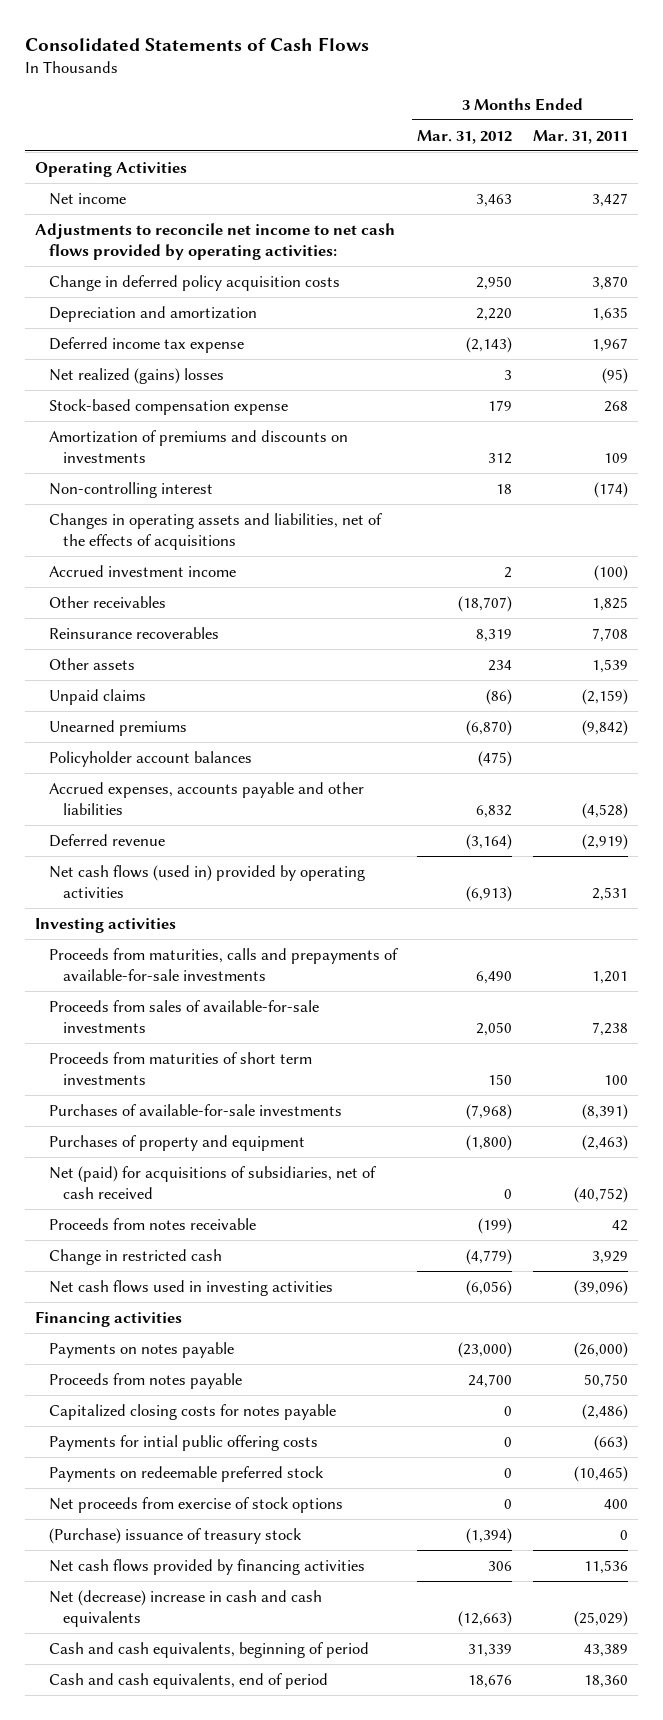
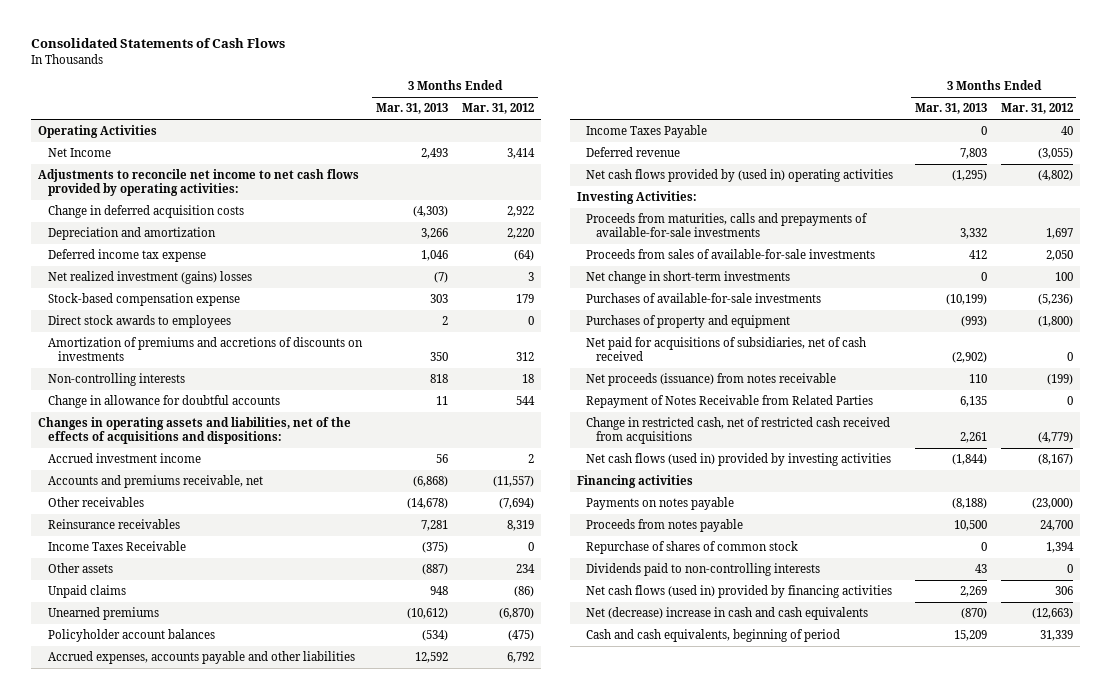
- | 3 Months Ended Mar. 31, 2012 | 3 Months Ended Mar. 31, 2011
+ | 3 Months Ended Mar. 31, 2013 | 3 Months Ended Mar. 31, 2012
- Net income | 3,463 | 3,427
+ Net Income | 2,493 | 3,414
- Change in deferred policy acquisition costs | 2,950 | 3,870
+ Change in deferred acquisition costs | (4,303) | 2,922
- Deferred income tax expense | (2,143) | 1,967
- Net realized (gains) losses | 3 | (95)
+ Deferred income tax expense | 1,046 | (64)
+ Net realized investment (gains) losses | (7) | 3
- Amortization of premiums and discounts on investments | 312 | 109
- Non-controlling interest | 18 | (174)
- Changes in operating assets and liabilities, net of the effects of acquisitions
+ Direct stock awards to employees | 2 | 0
+ Amortization of premiums and accretions of discounts on investments | 350 | 312
+ Non-controlling interests | 818 | 18
+ Change in allowance for doubtful accounts | 11 | 544
+ Changes in operating assets and liabilities, net of the effects of acquisitions and dispositions:
- Other receivables | (18,707) | 1,825
- Reinsurance recoverables | 8,319 | 7,708
+ Accounts and premiums receivable, net | (6,868) | (11,557)
+ Other receivables | (14,678) | (7,694)
+ Reinsurance receivables | 7,281 | 8,319
+ Income Taxes Receivable | (375) | 0
- Accrued expenses, accounts payable and other liabilities | 6,832 | (4,528)
- Deferred revenue | (3,164) | (2,919)
- Net cash flows (used in) provided by operating activities | (6,913) | 2,531
- Investing activities
- Proceeds from maturities, calls and prepayments of available-for-sale investments | 6,490 | 1,201
+ Accrued expenses, accounts payable and other liabilities | 12,592 | 6,792
+ Income Taxes Payable | 0 | 40
+ Deferred revenue | 7,803 | (3,055)
+ Net cash flows provided by (used in) operating activities | (1,295) | (4,802)
+ Investing Activities:
+ Proceeds from maturities, calls and prepayments of available-for-sale investments | 3,332 | 1,697
- Proceeds from maturities of short term investments | 150 | 100
- Purchases of available-for-sale investments | (7,968) | (8,391)
+ Net change in short-term investments | 0 | 100
+ Purchases of available-for-sale investments | (10,199) | (5,236)
- Net (paid) for acquisitions of subsidiaries, net of cash received | 0 | (40,752)
- Proceeds from notes receivable | (199) | 42
- Change in restricted cash | (4,779) | 3,929
- Net cash flows used in investing activities | (6,056) | (39,096)
+ Net paid for acquisitions of subsidiaries, net of cash received | (2,902) | 0
+ Net proceeds (issuance) from notes receivable | 110 | (199)
+ Repayment of Notes Receivable from Related Parties | 6,135 | 0
+ Change in restricted cash, net of restricted cash received from acquisitions | 2,261 | (4,779)
+ Net cash flows (used in) provided by investing activities | (1,844) | (8,167)
- Capitalized closing costs for notes payable | 0 | (2,486)
- Payments for intial public offering costs | 0 | (663)
- Payments on redeemable preferred stock | 0 | (10,465)
- Net proceeds from exercise of stock options | 0 | 400
- (Purchase) issuance of treasury stock | (1,394) | 0
- Net cash flows provided by financing activities | 306 | 11,536
+ Repurchase of shares of common stock | 0 | 1,394
+ Dividends paid to non-controlling interests | 43 | 0
+ Net cash flows (used in) provided by financing activities | 2,269 | 306
- Cash and cash equivalents, end of period | 18,676 | 18,360

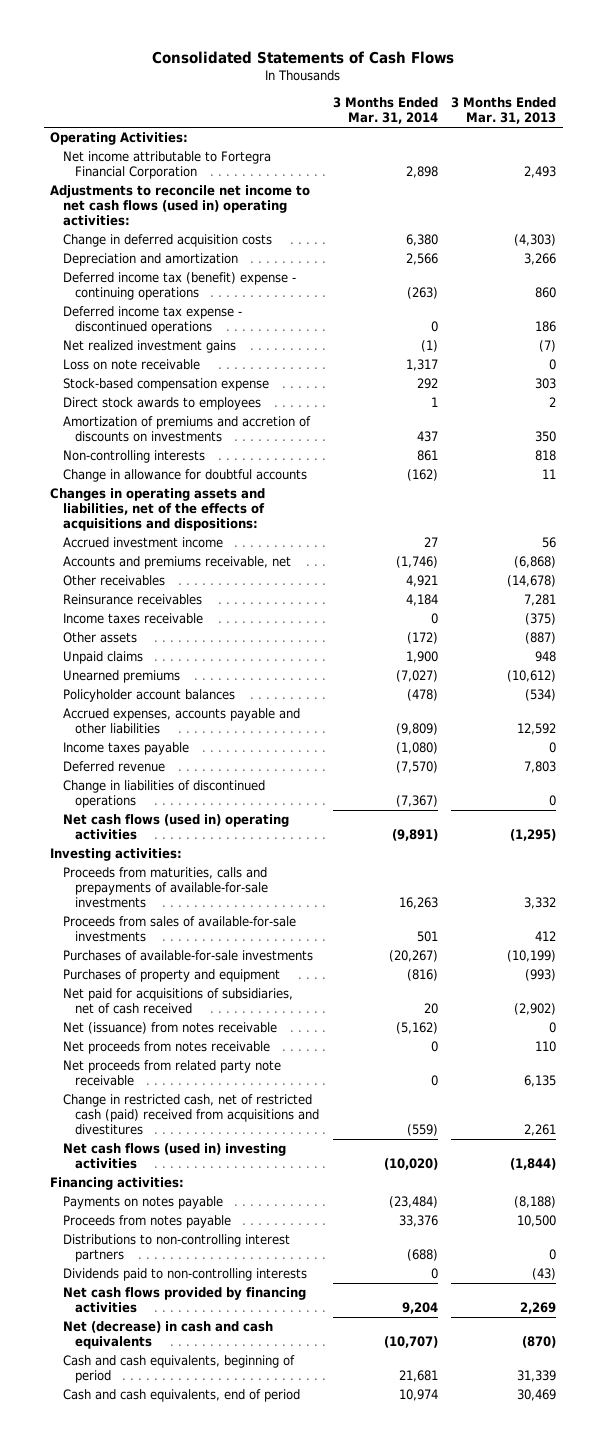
- | 3 Months Ended Mar. 31, 2013 | 3 Months Ended Mar. 31, 2012
+ | 3 Months Ended Mar. 31, 2014 | 3 Months Ended Mar. 31, 2013
- Operating Activities
- Net Income | 2,493 | 3,414
- Adjustments to reconcile net income to net cash flows provided by operating activities:
+ Operating Activities:
+ Net income attributable to Fortegra Financial Corporation | 2,898 | 2,493
+ Adjustments to reconcile net income to net cash flows (used in) operating activities:
- Deferred income tax expense | 1,046 | (64)
- Net realized investment (gains) losses | (7) | 3
+ Deferred income tax (benefit) expense - continuing operations | (263) | 860
+ Deferred income tax expense - discontinued operations | 0 | 186
+ Net realized investment gains | (1) | (7)
+ Loss on note receivable | 1,317 | 0
- Amortization of premiums and accretions of discounts on investments | 350 | 312
+ Amortization of premiums and accretion of discounts on investments | 437 | 350
- Income Taxes Receivable | (375) | 0
+ Income taxes receivable | 0 | (375)
- Income Taxes Payable | 0 | 40
+ Income taxes payable | (1,080) | 0
- Net cash flows provided by (used in) operating activities | (1,295) | (4,802)
- Investing Activities:
+ Change in liabilities of discontinued operations | (7,367) | 0
+ Net cash flows (used in) operating activities | (9,891) | (1,295)
+ Investing activities:
- Net change in short-term investments | 0 | 100
- Net proceeds (issuance) from notes receivable | 110 | (199)
- Repayment of Notes Receivable from Related Parties | 6,135 | 0
- Change in restricted cash, net of restricted cash received from acquisitions | 2,261 | (4,779)
- Net cash flows (used in) provided by investing activities | (1,844) | (8,167)
- Financing activities
+ Net (issuance) from notes receivable | (5,162) | 0
+ Net proceeds from notes receivable | 0 | 110
+ Net proceeds from related party note receivable | 0 | 6,135
+ Change in restricted cash, net of restricted cash (paid) received from acquisitions and divestitures | (559) | 2,261
+ Net cash flows (used in) investing activities | (10,020) | (1,844)
+ Financing activities:
- Repurchase of shares of common stock | 0 | 1,394
- Dividends paid to non-controlling interests | 43 | 0
- Net cash flows (used in) provided by financing activities | 2,269 | 306
- Net (decrease) increase in cash and cash equivalents | (870) | (12,663)
- Cash and cash equivalents, beginning of period | 15,209 | 31,339
+ Distributions to non-controlling interest partners | (688) | 0
+ Dividends paid to non-controlling interests | 0 | (43)
+ Net cash flows provided by financing activities | 9,204 | 2,269
+ Net (decrease) in cash and cash equivalents | (10,707) | (870)
+ Cash and cash equivalents, beginning of period | 21,681 | 31,339
+ Cash and cash equivalents, end of period | 10,974 | 30,469

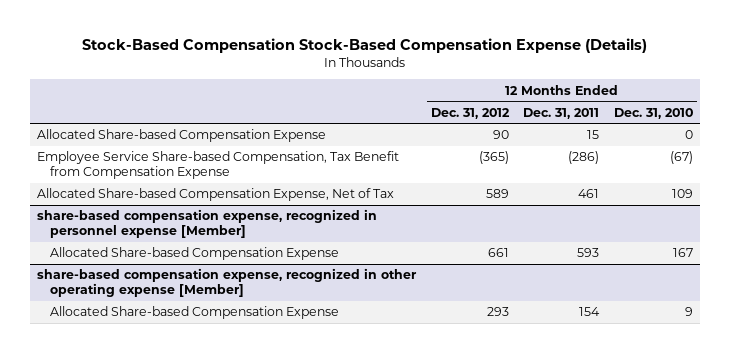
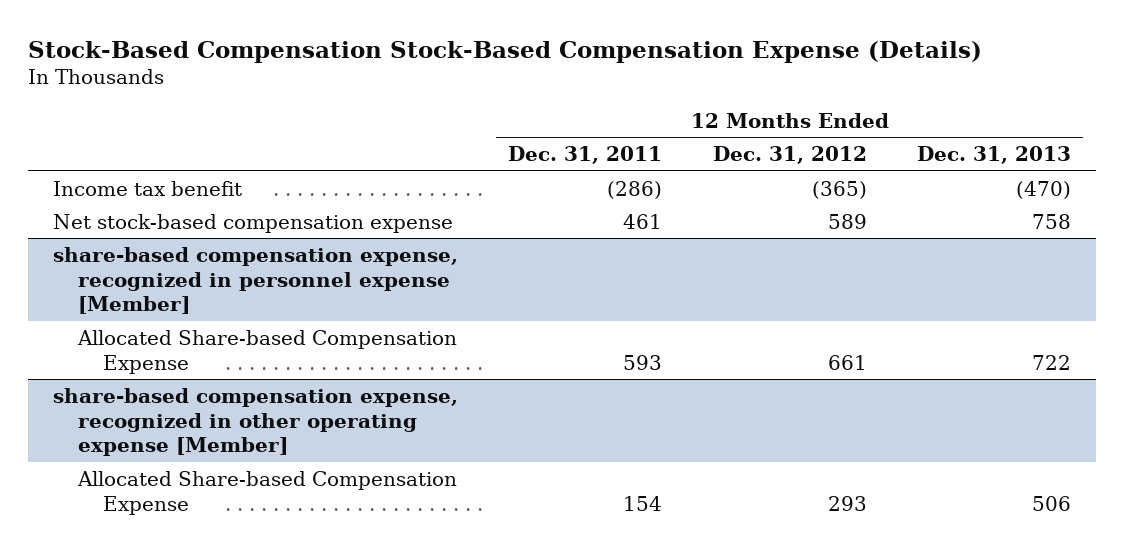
- | 12 Months Ended Dec. 31, 2012 | 12 Months Ended Dec. 31, 2011 | 12 Months Ended Dec. 31, 2010
+ | 12 Months Ended Dec. 31, 2011 | 12 Months Ended Dec. 31, 2012 | 12 Months Ended Dec. 31, 2013
- Allocated Share-based Compensation Expense | 90 | 15 | 0
- Employee Service Share-based Compensation, Tax Benefit from Compensation Expense | (365) | (286) | (67)
- Allocated Share-based Compensation Expense, Net of Tax | 589 | 461 | 109
+ Income tax benefit | (286) | (365) | (470)
+ Net stock-based compensation expense | 461 | 589 | 758

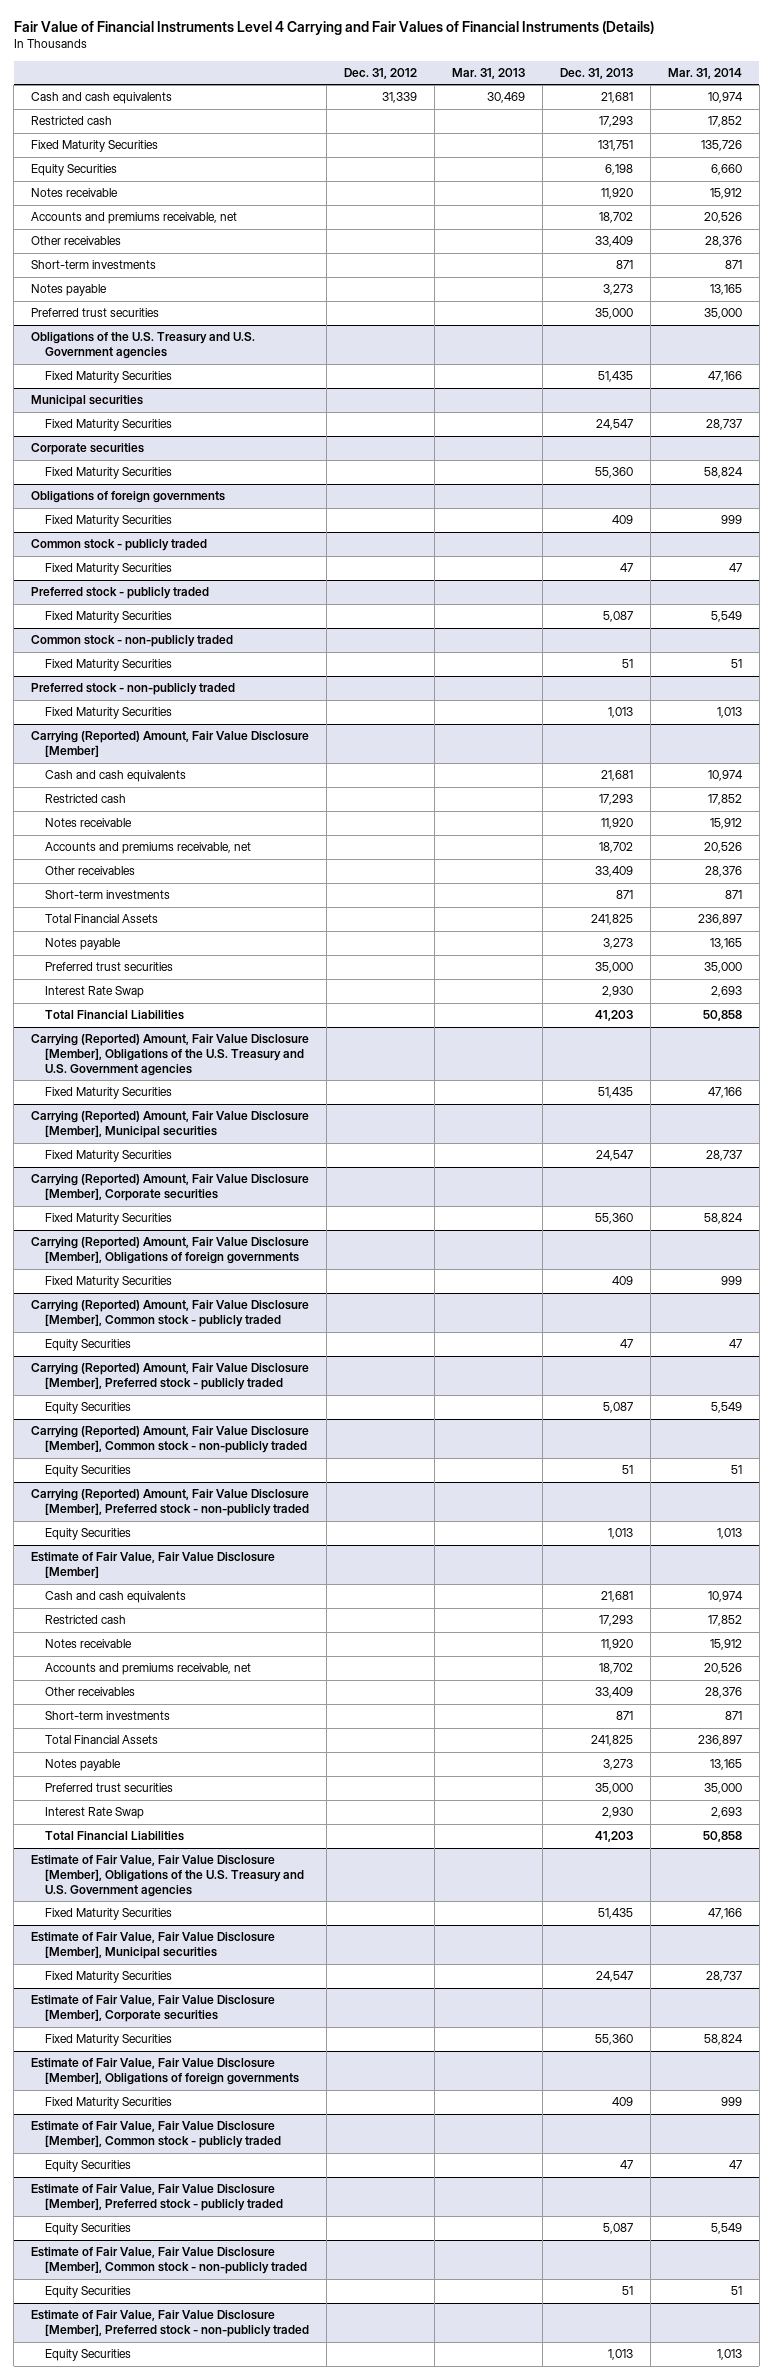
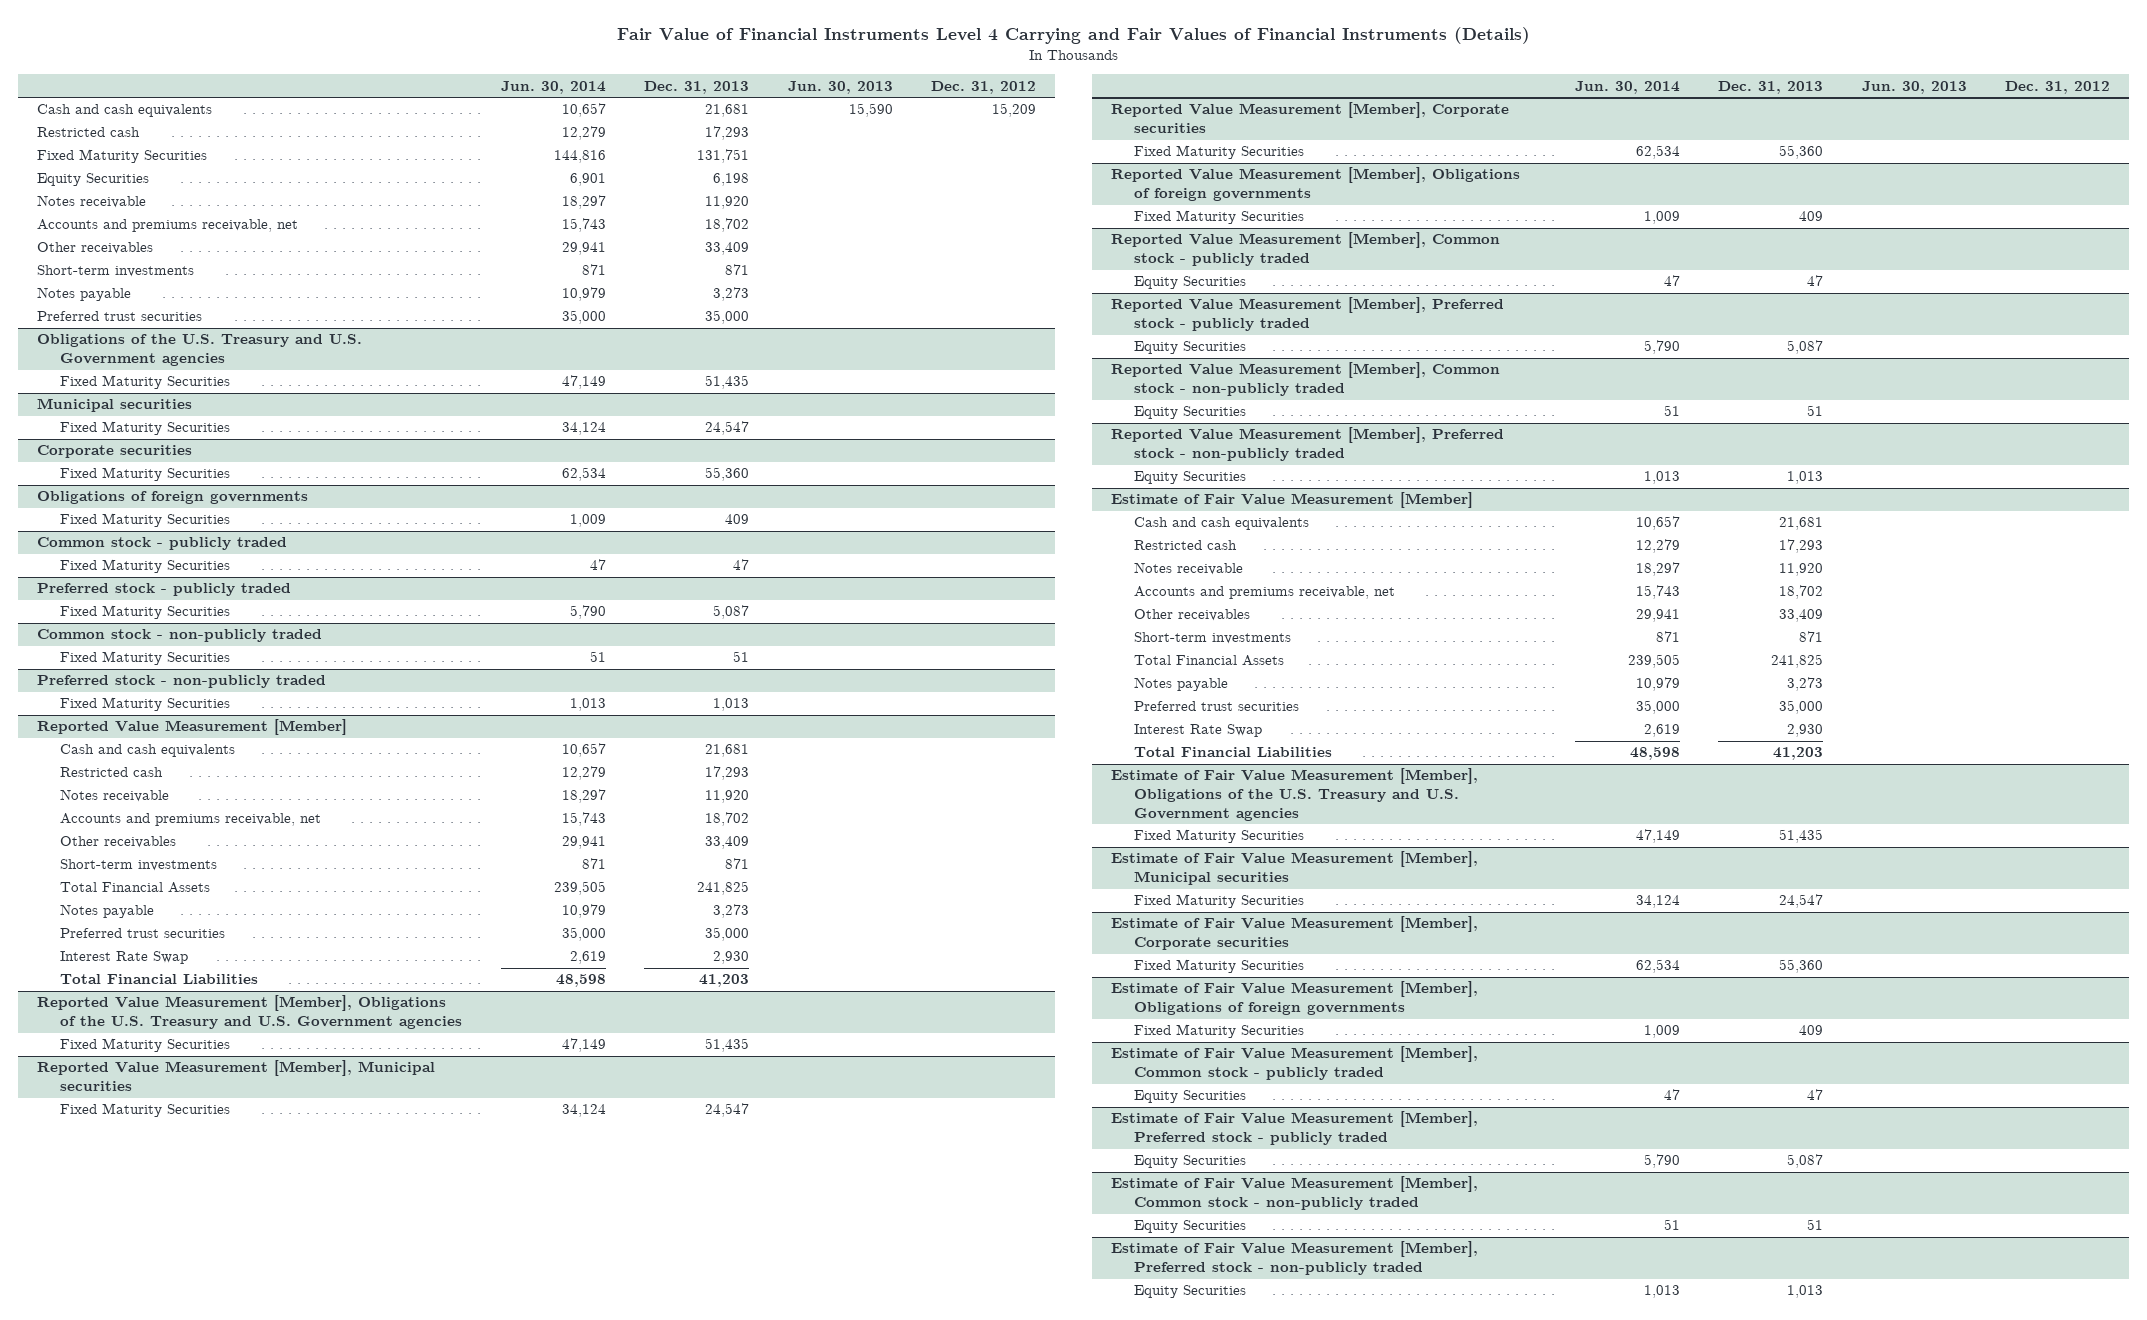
- | Dec. 31, 2012 | Mar. 31, 2013 | Dec. 31, 2013 | Mar. 31, 2014
+ | Jun. 30, 2014 | Dec. 31, 2013 | Jun. 30, 2013 | Dec. 31, 2012
- Cash and cash equivalents | 31,339 | 30,469 | 21,681 | 10,974
+ Cash and cash equivalents | 10,657 | 21,681 | 15,590 | 15,209
- Carrying (Reported) Amount, Fair Value Disclosure [Member]
+ Reported Value Measurement [Member]
- Carrying (Reported) Amount, Fair Value Disclosure [Member], Obligations of the U.S. Treasury and U.S. Government agencies
+ Reported Value Measurement [Member], Obligations of the U.S. Treasury and U.S. Government agencies
- Carrying (Reported) Amount, Fair Value Disclosure [Member], Municipal securities
+ Reported Value Measurement [Member], Municipal securities
- Carrying (Reported) Amount, Fair Value Disclosure [Member], Corporate securities
+ Reported Value Measurement [Member], Corporate securities
- Carrying (Reported) Amount, Fair Value Disclosure [Member], Obligations of foreign governments
+ Reported Value Measurement [Member], Obligations of foreign governments
- Carrying (Reported) Amount, Fair Value Disclosure [Member], Common stock - publicly traded
+ Reported Value Measurement [Member], Common stock - publicly traded
- Carrying (Reported) Amount, Fair Value Disclosure [Member], Preferred stock - publicly traded
+ Reported Value Measurement [Member], Preferred stock - publicly traded
- Carrying (Reported) Amount, Fair Value Disclosure [Member], Common stock - non-publicly traded
+ Reported Value Measurement [Member], Common stock - non-publicly traded
- Carrying (Reported) Amount, Fair Value Disclosure [Member], Preferred stock - non-publicly traded
+ Reported Value Measurement [Member], Preferred stock - non-publicly traded
- Estimate of Fair Value, Fair Value Disclosure [Member]
+ Estimate of Fair Value Measurement [Member]
- Estimate of Fair Value, Fair Value Disclosure [Member], Obligations of the U.S. Treasury and U.S. Government agencies
+ Estimate of Fair Value Measurement [Member], Obligations of the U.S. Treasury and U.S. Government agencies
- Estimate of Fair Value, Fair Value Disclosure [Member], Municipal securities
+ Estimate of Fair Value Measurement [Member], Municipal securities
- Estimate of Fair Value, Fair Value Disclosure [Member], Corporate securities
+ Estimate of Fair Value Measurement [Member], Corporate securities
- Estimate of Fair Value, Fair Value Disclosure [Member], Obligations of foreign governments
+ Estimate of Fair Value Measurement [Member], Obligations of foreign governments
- Estimate of Fair Value, Fair Value Disclosure [Member], Common stock - publicly traded
+ Estimate of Fair Value Measurement [Member], Common stock - publicly traded
- Estimate of Fair Value, Fair Value Disclosure [Member], Preferred stock - publicly traded
+ Estimate of Fair Value Measurement [Member], Preferred stock - publicly traded
- Estimate of Fair Value, Fair Value Disclosure [Member], Common stock - non-publicly traded
+ Estimate of Fair Value Measurement [Member], Common stock - non-publicly traded
- Estimate of Fair Value, Fair Value Disclosure [Member], Preferred stock - non-publicly traded
+ Estimate of Fair Value Measurement [Member], Preferred stock - non-publicly traded

